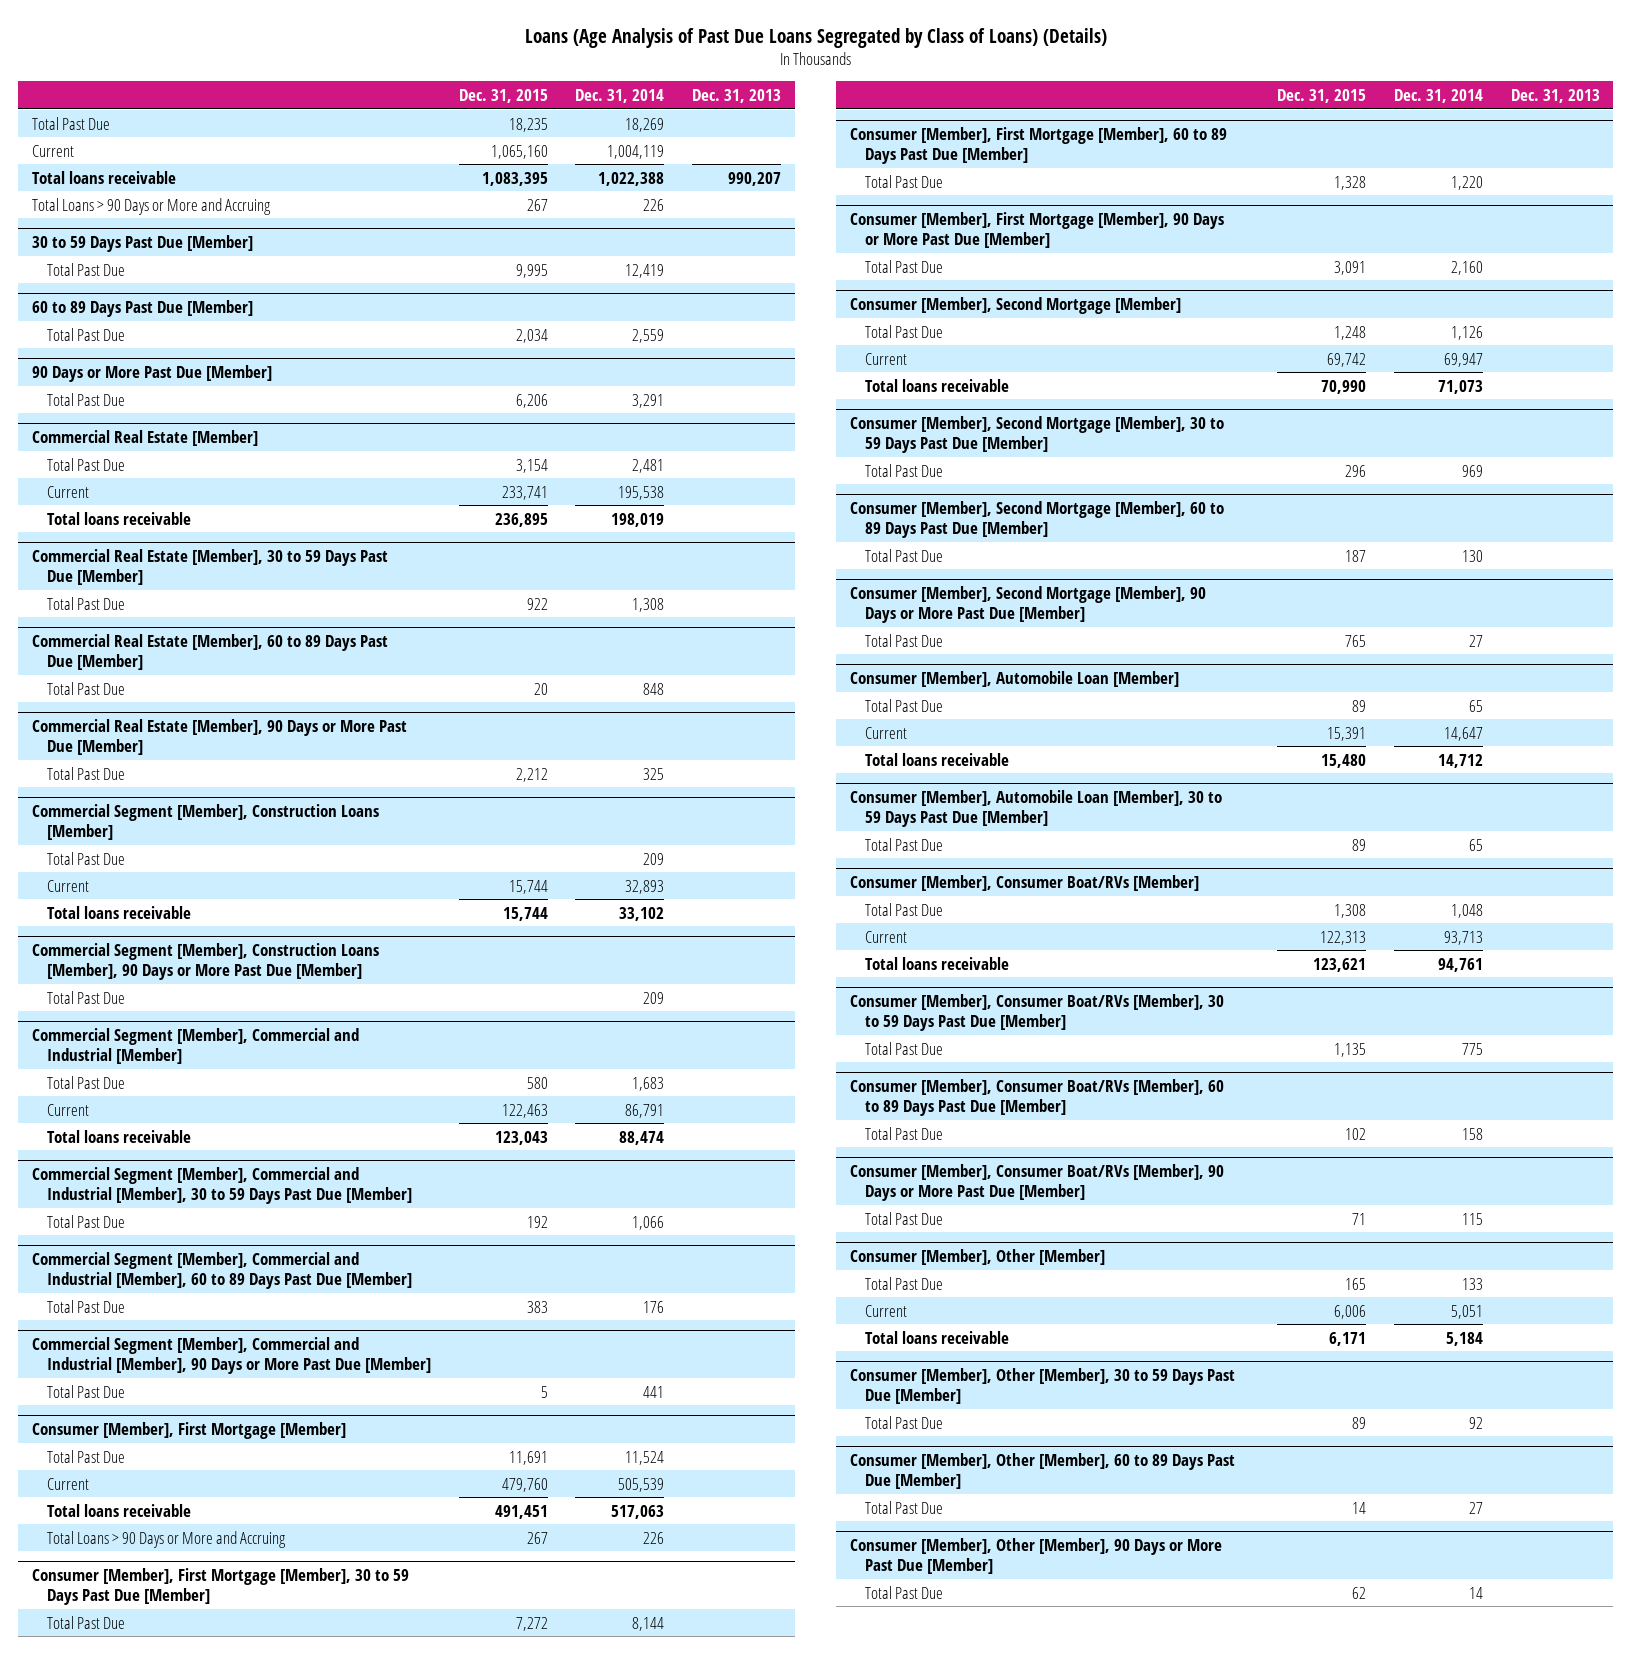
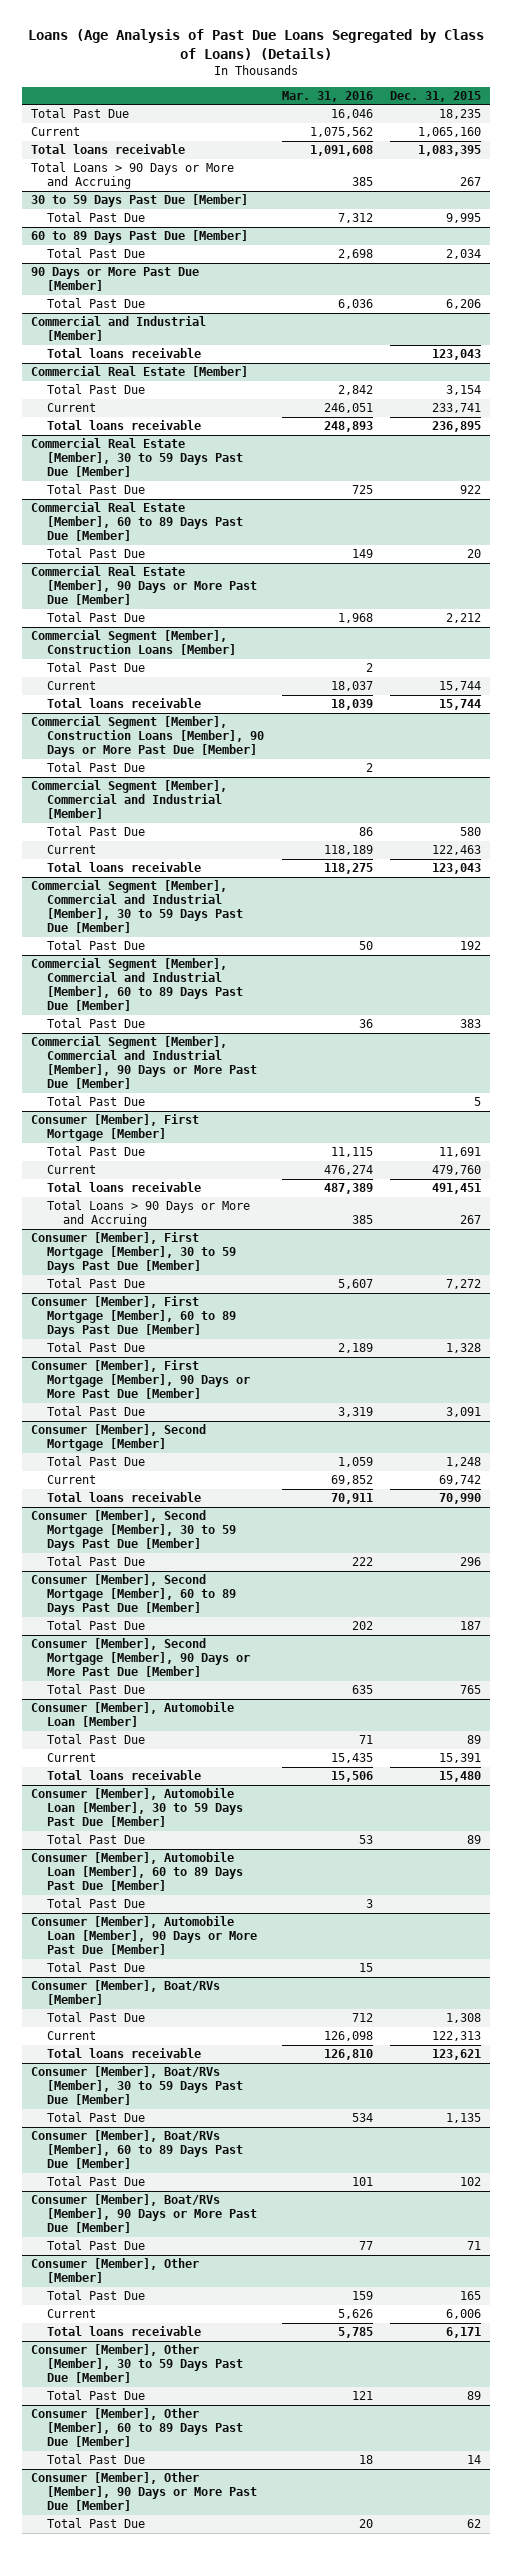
- | Dec. 31, 2015 | Dec. 31, 2014 | Dec. 31, 2013
+ | Mar. 31, 2016 | Dec. 31, 2015
+ Commercial and Industrial [Member]
+ Total loans receivable | | 123,043
- Consumer [Member], Consumer Boat/RVs [Member]
+ Consumer [Member], Automobile Loan [Member], 60 to 89 Days Past Due [Member]
+ Total Past Due | 3 |
+ Consumer [Member], Automobile Loan [Member], 90 Days or More Past Due [Member]
+ Total Past Due | 15 |
+ Consumer [Member], Boat/RVs [Member]
- Consumer [Member], Consumer Boat/RVs [Member], 30 to 59 Days Past Due [Member]
+ Consumer [Member], Boat/RVs [Member], 30 to 59 Days Past Due [Member]
- Consumer [Member], Consumer Boat/RVs [Member], 60 to 89 Days Past Due [Member]
+ Consumer [Member], Boat/RVs [Member], 60 to 89 Days Past Due [Member]
- Consumer [Member], Consumer Boat/RVs [Member], 90 Days or More Past Due [Member]
+ Consumer [Member], Boat/RVs [Member], 90 Days or More Past Due [Member]

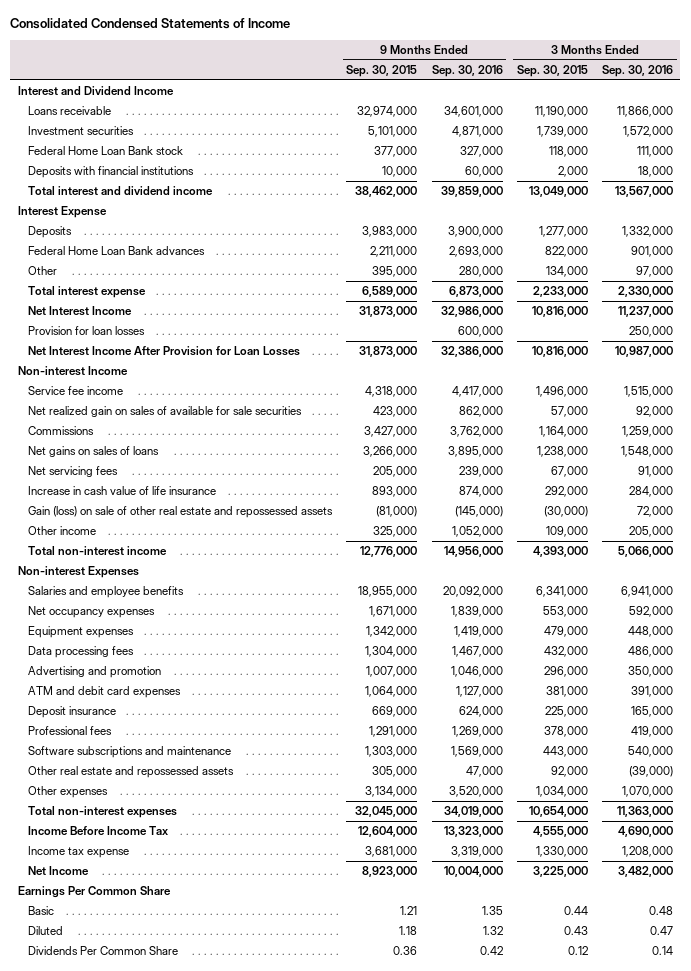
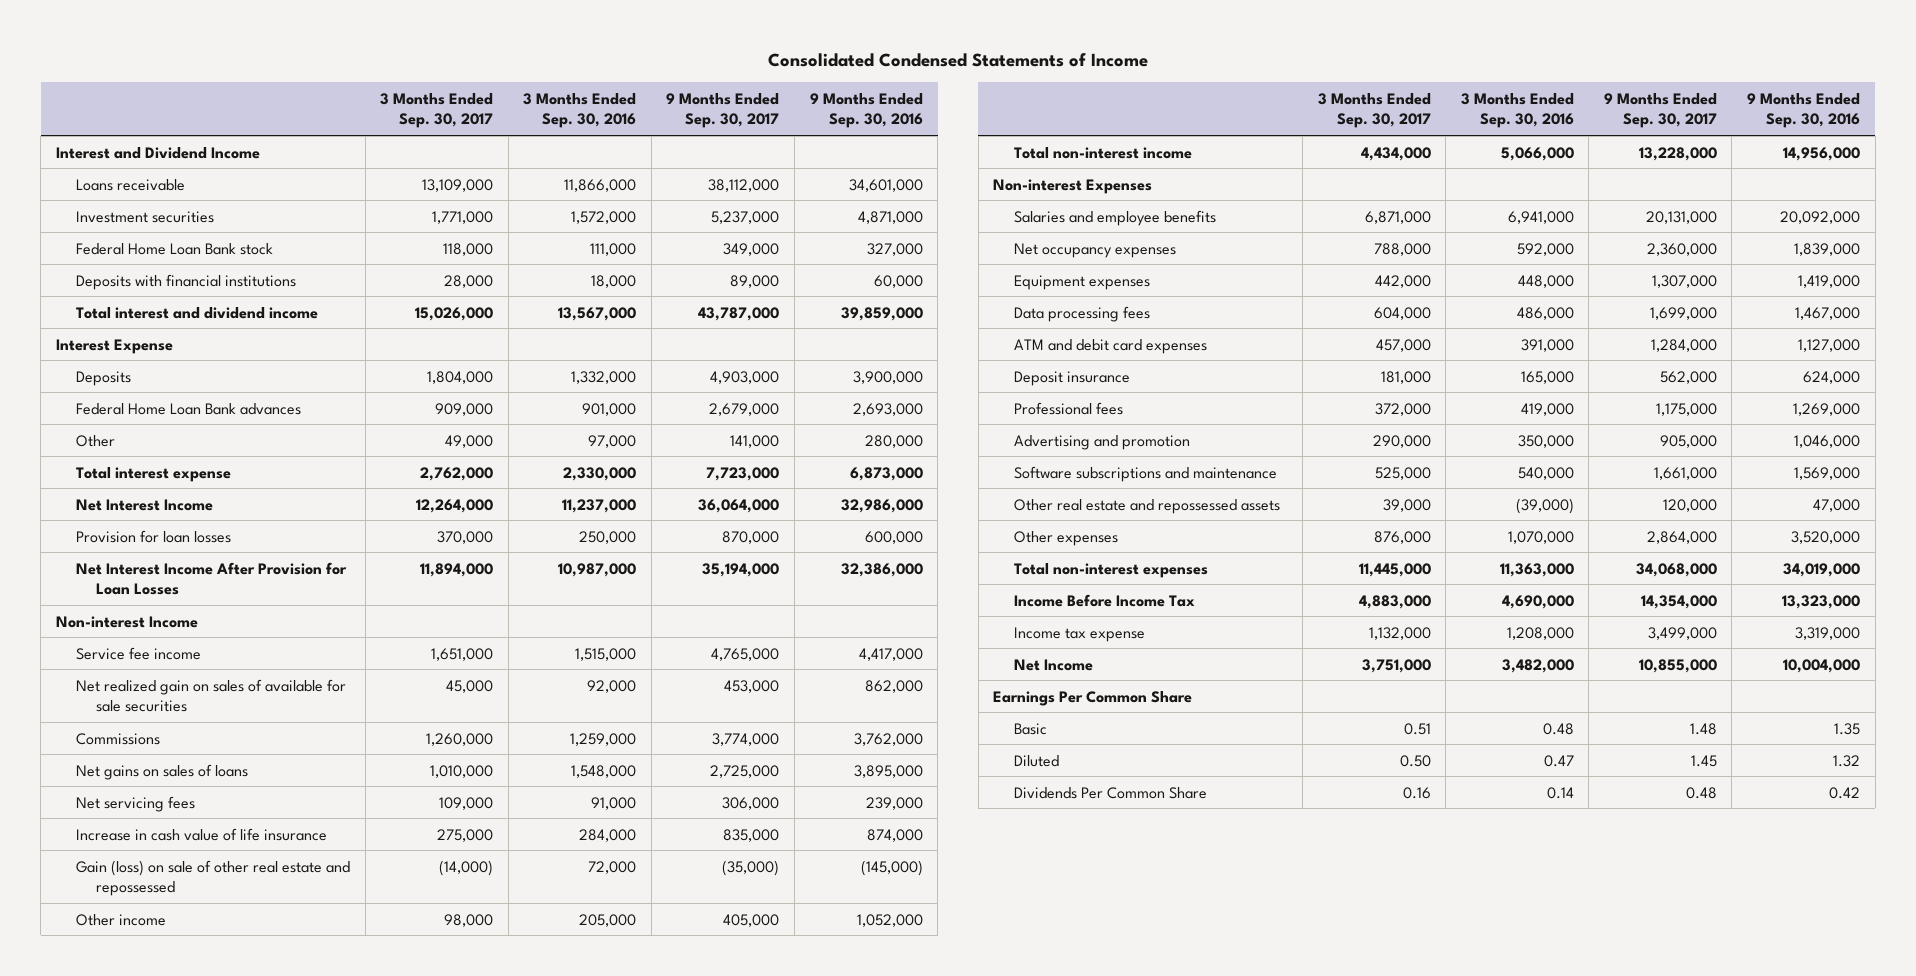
- | 9 Months Ended Sep. 30, 2015 | 9 Months Ended Sep. 30, 2016 | 3 Months Ended Sep. 30, 2015 | 3 Months Ended Sep. 30, 2016
+ | 3 Months Ended Sep. 30, 2017 | 3 Months Ended Sep. 30, 2016 | 9 Months Ended Sep. 30, 2017 | 9 Months Ended Sep. 30, 2016
- Gain (loss) on sale of other real estate and repossessed assets | (81,000) | (145,000) | (30,000) | 72,000
+ Gain (loss) on sale of other real estate and repossessed | (14,000) | 72,000 | (35,000) | (145,000)
moved down: Advertising and promotion | 290,000 | 350,000 | 905,000 | 1,046,000

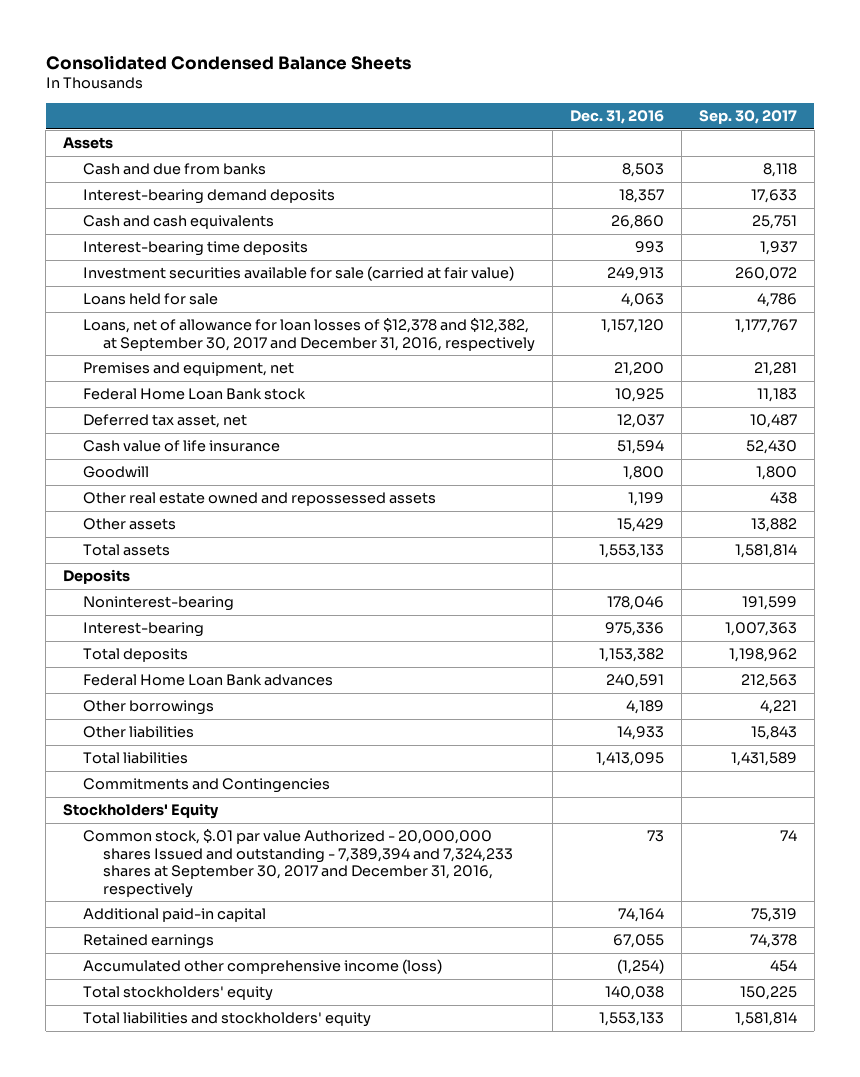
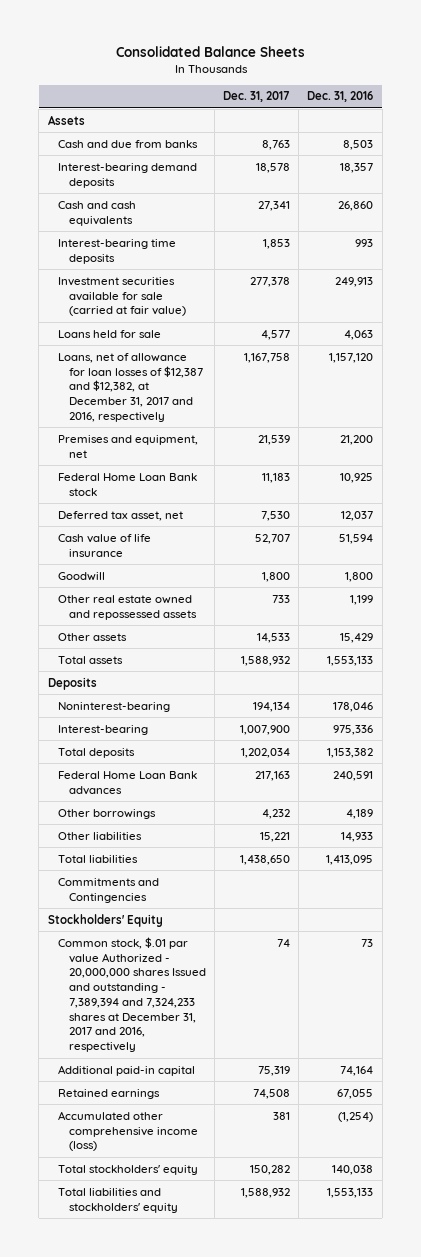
- Consolidated Condensed Balance Sheets
+ Consolidated Balance Sheets
- | Dec. 31, 2016 | Sep. 30, 2017
+ | Dec. 31, 2017 | Dec. 31, 2016
- Loans, net of allowance for loan losses of $12,378 and $12,382, at September 30, 2017 and December 31, 2016, respectively | 1,157,120 | 1,177,767
+ Loans, net of allowance for loan losses of $12,387 and $12,382, at December 31, 2017 and 2016, respectively | 1,167,758 | 1,157,120
- Common stock, $.01 par value Authorized - 20,000,000 shares Issued and outstanding - 7,389,394 and 7,324,233 shares at September 30, 2017 and December 31, 2016, respectively | 73 | 74
+ Common stock, $.01 par value Authorized - 20,000,000 shares Issued and outstanding - 7,389,394 and 7,324,233 shares at December 31, 2017 and 2016, respectively | 74 | 73

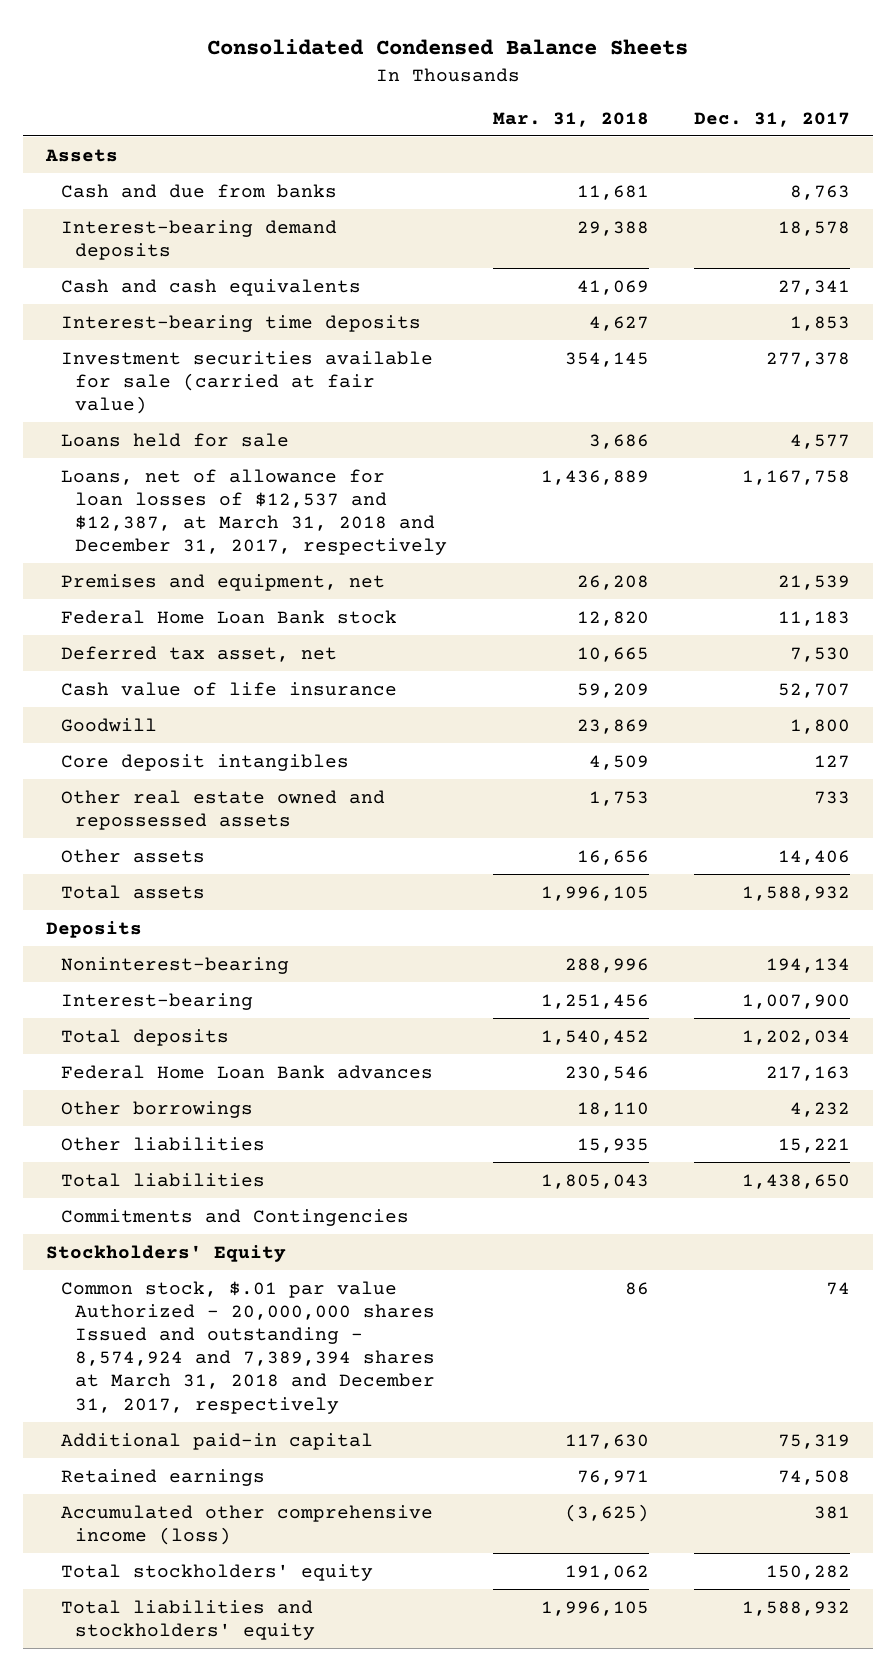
- Consolidated Balance Sheets
+ Consolidated Condensed Balance Sheets
- | Dec. 31, 2017 | Dec. 31, 2016
+ | Mar. 31, 2018 | Dec. 31, 2017
- Loans, net of allowance for loan losses of $12,387 and $12,382, at December 31, 2017 and 2016, respectively | 1,167,758 | 1,157,120
+ Loans, net of allowance for loan losses of $12,537 and $12,387, at March 31, 2018 and December 31, 2017, respectively | 1,436,889 | 1,167,758
+ Core deposit intangibles | 4,509 | 127
- Other assets | 14,533 | 15,429
+ Other assets | 16,656 | 14,406
- Common stock, $.01 par value Authorized - 20,000,000 shares Issued and outstanding - 7,389,394 and 7,324,233 shares at December 31, 2017 and 2016, respectively | 74 | 73
+ Common stock, $.01 par value Authorized - 20,000,000 shares Issued and outstanding - 8,574,924 and 7,389,394 shares at March 31, 2018 and December 31, 2017, respectively | 86 | 74

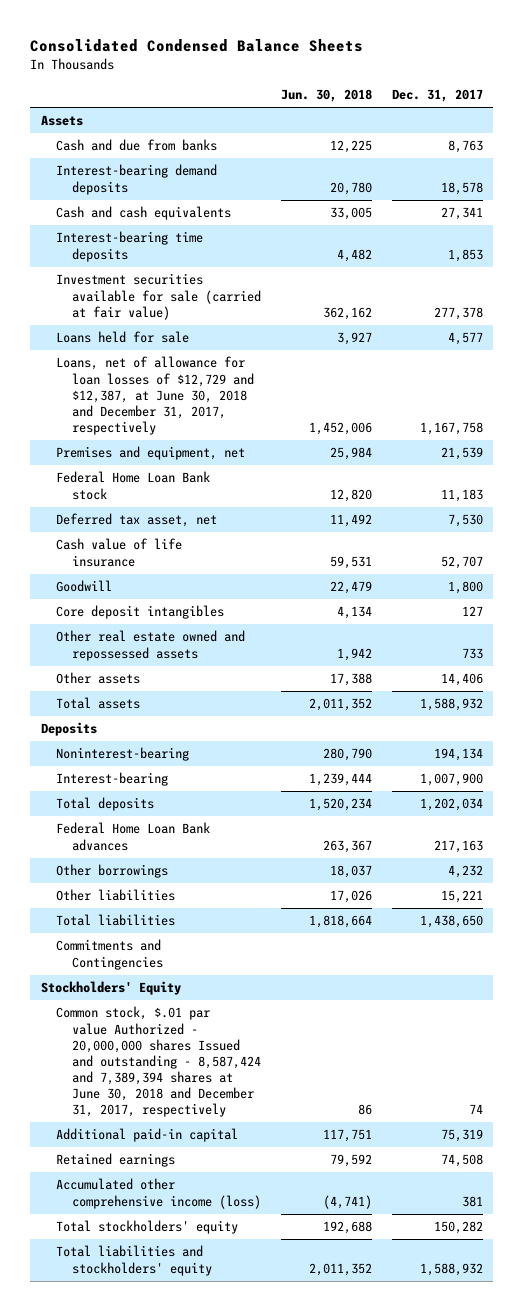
- | Mar. 31, 2018 | Dec. 31, 2017
+ | Jun. 30, 2018 | Dec. 31, 2017
- Loans, net of allowance for loan losses of $12,537 and $12,387, at March 31, 2018 and December 31, 2017, respectively | 1,436,889 | 1,167,758
+ Loans, net of allowance for loan losses of $12,729 and $12,387, at June 30, 2018 and December 31, 2017, respectively | 1,452,006 | 1,167,758
- Common stock, $.01 par value Authorized - 20,000,000 shares Issued and outstanding - 8,574,924 and 7,389,394 shares at March 31, 2018 and December 31, 2017, respectively | 86 | 74
+ Common stock, $.01 par value Authorized - 20,000,000 shares Issued and outstanding - 8,587,424 and 7,389,394 shares at June 30, 2018 and December 31, 2017, respectively | 86 | 74

